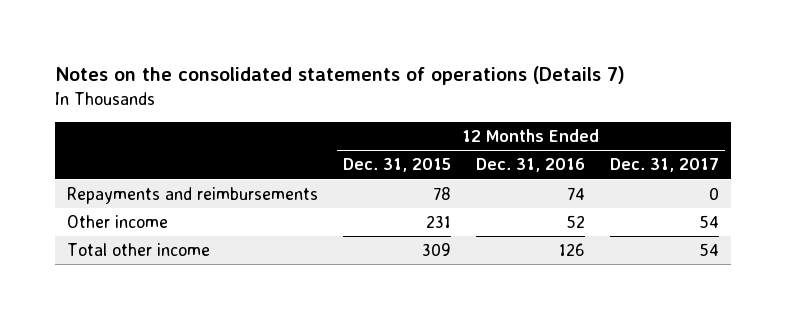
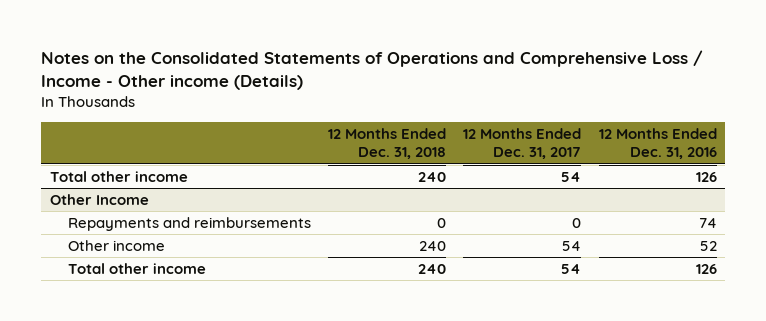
- Notes on the consolidated statements of operations (Details 7)
+ Notes on the Consolidated Statements of Operations and Comprehensive Loss / Income - Other income (Details)
- | 12 Months Ended Dec. 31, 2015 | 12 Months Ended Dec. 31, 2016 | 12 Months Ended Dec. 31, 2017
+ | 12 Months Ended Dec. 31, 2018 | 12 Months Ended Dec. 31, 2017 | 12 Months Ended Dec. 31, 2016
+ Total other income | 240 | 54 | 126
+ Other Income

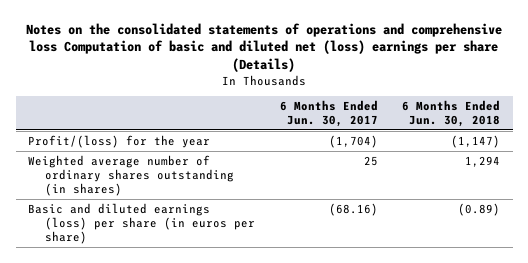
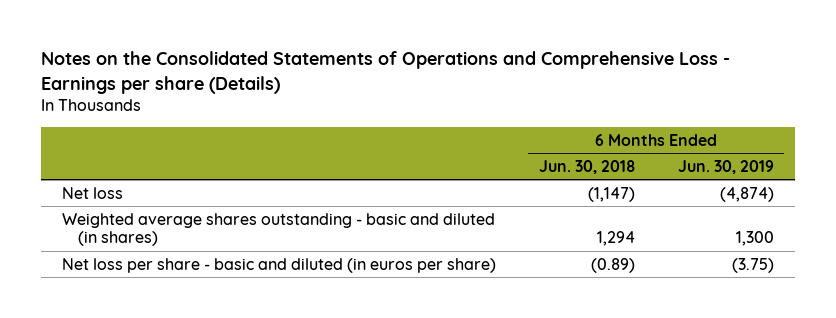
- Notes on the consolidated statements of operations and comprehensive loss Computation of basic and diluted net (loss) earnings per share (Details)
+ Notes on the Consolidated Statements of Operations and Comprehensive Loss - Earnings per share (Details)
- | 6 Months Ended Jun. 30, 2017 | 6 Months Ended Jun. 30, 2018
+ | 6 Months Ended Jun. 30, 2018 | 6 Months Ended Jun. 30, 2019
- Profit/(loss) for the year | (1,704) | (1,147)
- Weighted average number of ordinary shares outstanding (in shares) | 25 | 1,294
- Basic and diluted earnings (loss) per share (in euros per share) | (68.16) | (0.89)
+ Net loss | (1,147) | (4,874)
+ Weighted average shares outstanding - basic and diluted (in shares) | 1,294 | 1,300
+ Net loss per share - basic and diluted (in euros per share) | (0.89) | (3.75)

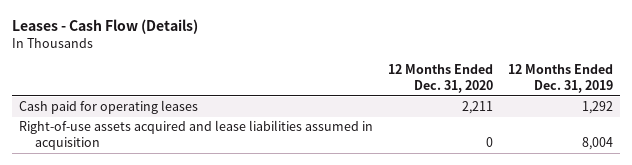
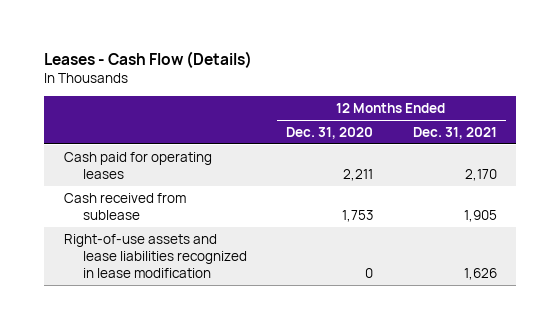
- | 12 Months Ended Dec. 31, 2020 | 12 Months Ended Dec. 31, 2019
+ | 12 Months Ended Dec. 31, 2020 | 12 Months Ended Dec. 31, 2021
- Right-of-use assets acquired and lease liabilities assumed in acquisition | 0 | 8,004
+ Cash received from sublease | 1,753 | 1,905
+ Right-of-use assets and lease liabilities recognized in lease modification | 0 | 1,626

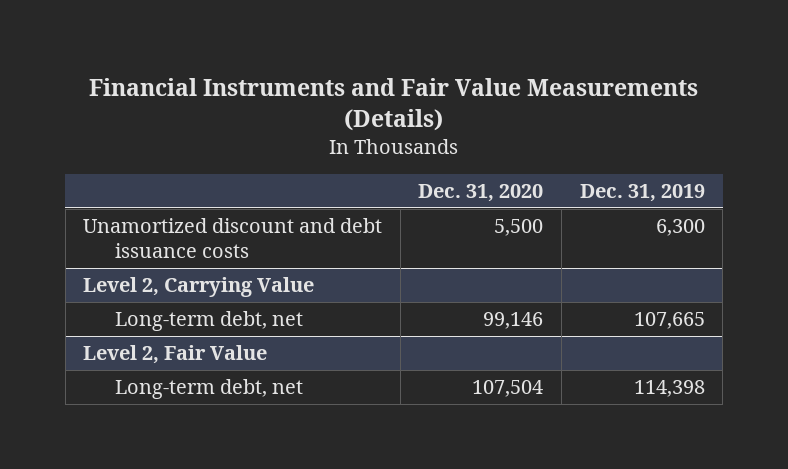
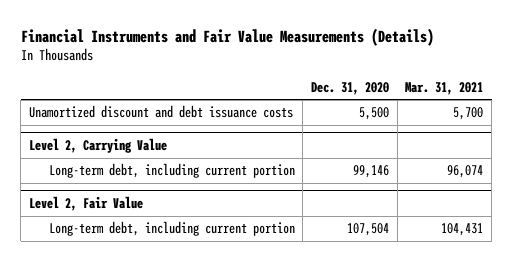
- | Dec. 31, 2020 | Dec. 31, 2019
+ | Dec. 31, 2020 | Mar. 31, 2021
@ Level 2, Carrying Value
- Long-term debt, net | 99,146 | 107,665
+ Long-term debt, including current portion | 99,146 | 96,074
@ Level 2, Fair Value
- Long-term debt, net | 107,504 | 114,398
+ Long-term debt, including current portion | 107,504 | 104,431

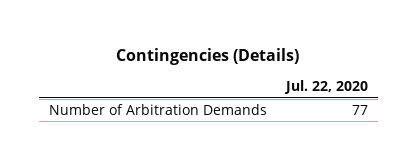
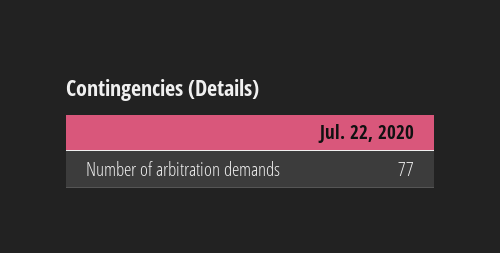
- Number of Arbitration Demands | 77
+ Number of arbitration demands | 77

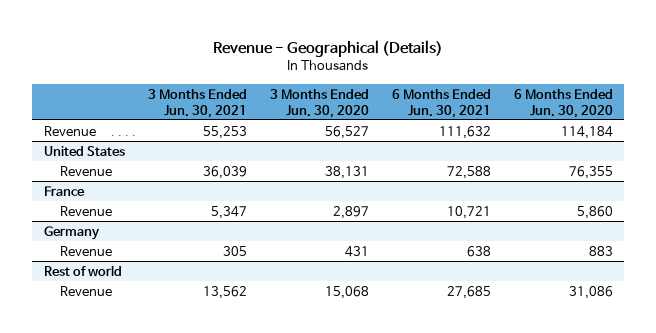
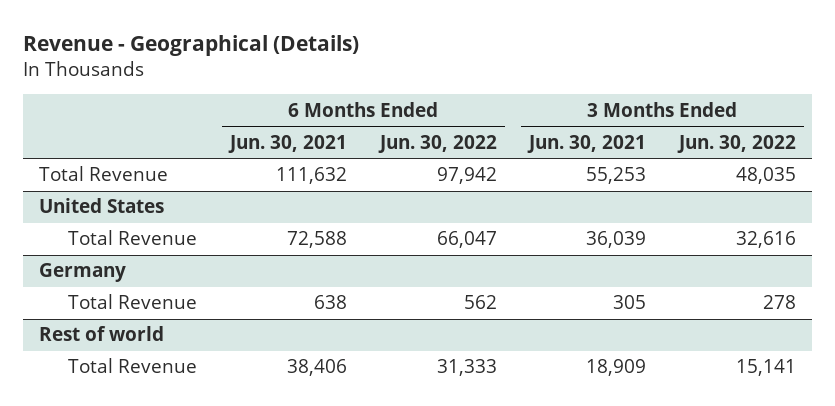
- | 3 Months Ended Jun. 30, 2021 | 3 Months Ended Jun. 30, 2020 | 6 Months Ended Jun. 30, 2021 | 6 Months Ended Jun. 30, 2020
+ | 6 Months Ended Jun. 30, 2021 | 6 Months Ended Jun. 30, 2022 | 3 Months Ended Jun. 30, 2021 | 3 Months Ended Jun. 30, 2022
- Revenue | 55,253 | 56,527 | 111,632 | 114,184
+ Total Revenue | 111,632 | 97,942 | 55,253 | 48,035
@ United States
- Revenue | 36,039 | 38,131 | 72,588 | 76,355
- France
- Revenue | 5,347 | 2,897 | 10,721 | 5,860
@ United States
+ Total Revenue | 72,588 | 66,047 | 36,039 | 32,616
@ Germany
- Revenue | 305 | 431 | 638 | 883
+ Total Revenue | 638 | 562 | 305 | 278
@ Rest of world
- Revenue | 13,562 | 15,068 | 27,685 | 31,086
+ Total Revenue | 38,406 | 31,333 | 18,909 | 15,141

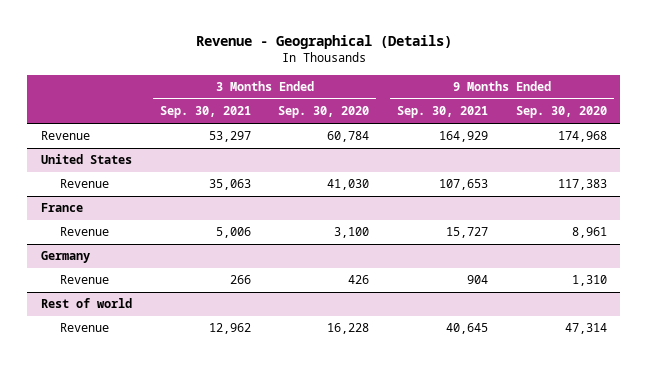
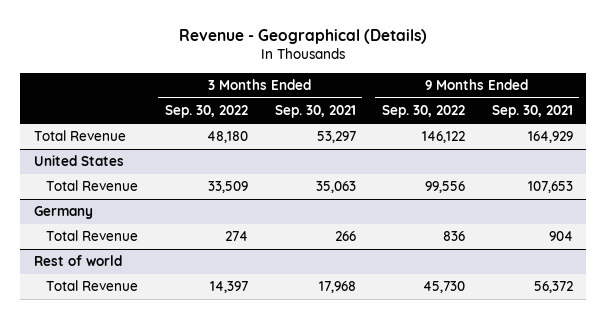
- | 3 Months Ended Sep. 30, 2021 | 3 Months Ended Sep. 30, 2020 | 9 Months Ended Sep. 30, 2021 | 9 Months Ended Sep. 30, 2020
+ | 3 Months Ended Sep. 30, 2022 | 3 Months Ended Sep. 30, 2021 | 9 Months Ended Sep. 30, 2022 | 9 Months Ended Sep. 30, 2021
- Revenue | 53,297 | 60,784 | 164,929 | 174,968
+ Total Revenue | 48,180 | 53,297 | 146,122 | 164,929
@ United States
- Revenue | 35,063 | 41,030 | 107,653 | 117,383
- France
- Revenue | 5,006 | 3,100 | 15,727 | 8,961
@ United States
+ Total Revenue | 33,509 | 35,063 | 99,556 | 107,653
@ Germany
- Revenue | 266 | 426 | 904 | 1,310
+ Total Revenue | 274 | 266 | 836 | 904
@ Rest of world
- Revenue | 12,962 | 16,228 | 40,645 | 47,314
+ Total Revenue | 14,397 | 17,968 | 45,730 | 56,372

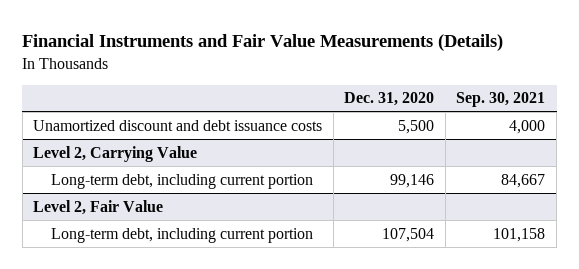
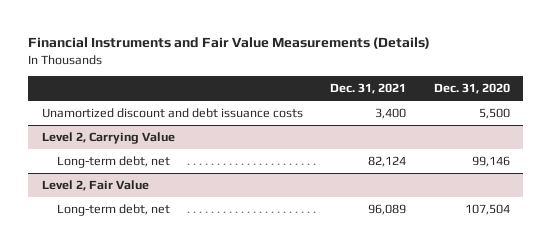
- | Dec. 31, 2020 | Sep. 30, 2021
+ | Dec. 31, 2021 | Dec. 31, 2020
@ Level 2, Carrying Value
- Long-term debt, including current portion | 99,146 | 84,667
+ Long-term debt, net | 82,124 | 99,146
@ Level 2, Fair Value
- Long-term debt, including current portion | 107,504 | 101,158
+ Long-term debt, net | 96,089 | 107,504

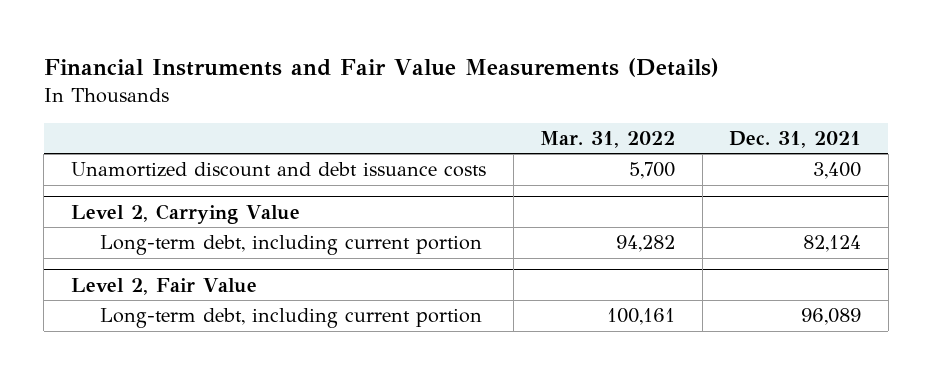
- | Dec. 31, 2021 | Dec. 31, 2020
+ | Mar. 31, 2022 | Dec. 31, 2021
@ Level 2, Carrying Value
- Long-term debt, net | 82,124 | 99,146
+ Long-term debt, including current portion | 94,282 | 82,124
@ Level 2, Fair Value
- Long-term debt, net | 96,089 | 107,504
+ Long-term debt, including current portion | 100,161 | 96,089

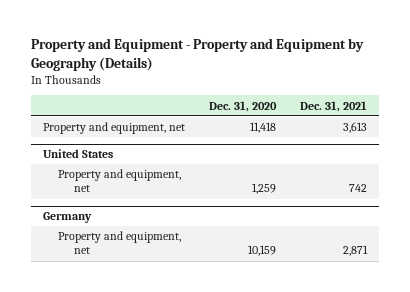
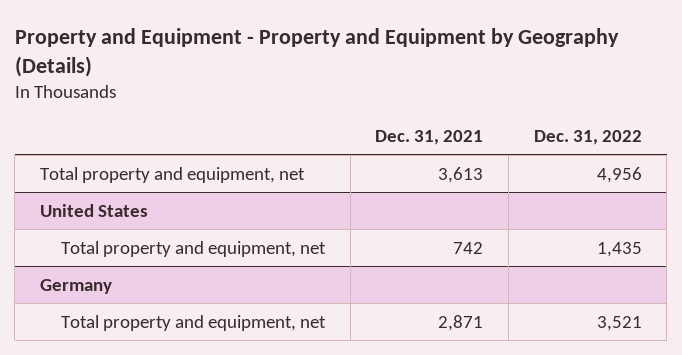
- | Dec. 31, 2020 | Dec. 31, 2021
+ | Dec. 31, 2021 | Dec. 31, 2022
- Property and equipment, net | 11,418 | 3,613
+ Total property and equipment, net | 3,613 | 4,956
@ United States
- Property and equipment, net | 1,259 | 742
+ Total property and equipment, net | 742 | 1,435
@ Germany
- Property and equipment, net | 10,159 | 2,871
+ Total property and equipment, net | 2,871 | 3,521

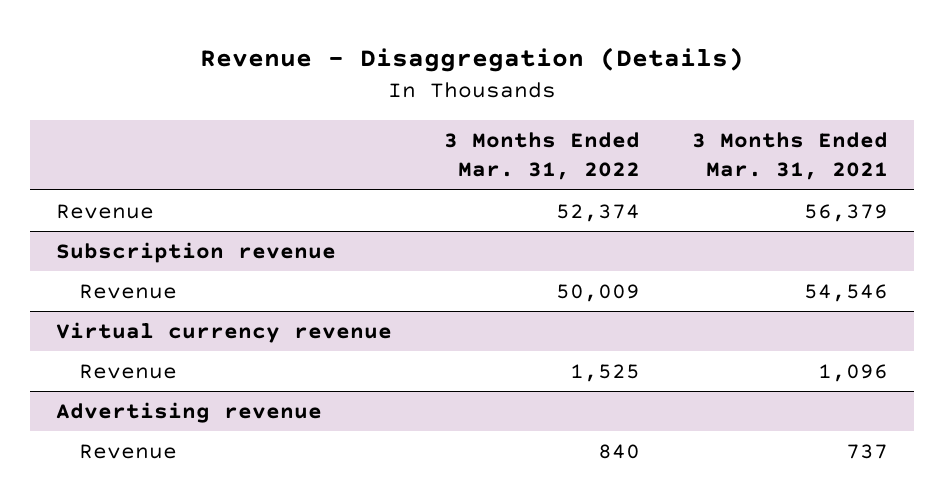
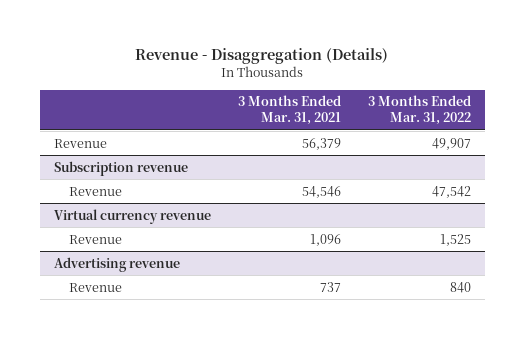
- | 3 Months Ended Mar. 31, 2022 | 3 Months Ended Mar. 31, 2021
+ | 3 Months Ended Mar. 31, 2021 | 3 Months Ended Mar. 31, 2022
- Revenue | 52,374 | 56,379
+ Revenue | 56,379 | 49,907
@ Subscription revenue
- Revenue | 50,009 | 54,546
+ Revenue | 54,546 | 47,542

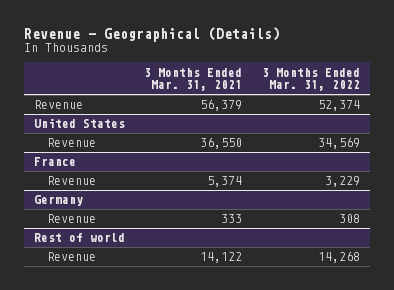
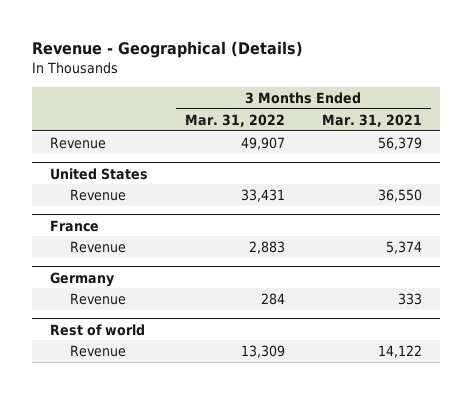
- | 3 Months Ended Mar. 31, 2021 | 3 Months Ended Mar. 31, 2022
+ | 3 Months Ended Mar. 31, 2022 | 3 Months Ended Mar. 31, 2021
- Revenue | 56,379 | 52,374
+ Revenue | 49,907 | 56,379
@ United States
- Revenue | 36,550 | 34,569
+ Revenue | 33,431 | 36,550
@ France
- Revenue | 5,374 | 3,229
+ Revenue | 2,883 | 5,374
@ Germany
- Revenue | 333 | 308
+ Revenue | 284 | 333
@ Rest of world
- Revenue | 14,122 | 14,268
+ Revenue | 13,309 | 14,122

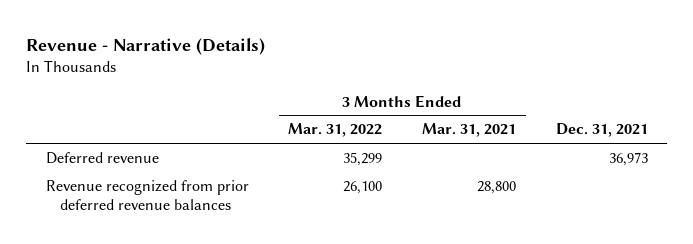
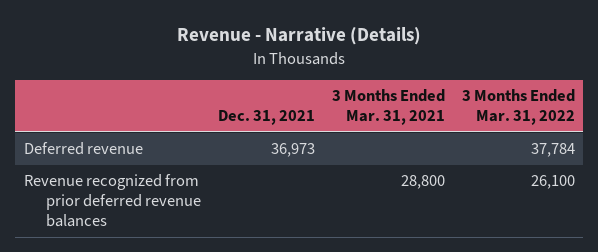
- | 3 Months Ended Mar. 31, 2022 | 3 Months Ended Mar. 31, 2021 | Dec. 31, 2021
+ | Dec. 31, 2021 | 3 Months Ended Mar. 31, 2021 | 3 Months Ended Mar. 31, 2022
- Deferred revenue | 35,299 | | 36,973
+ Deferred revenue | 36,973 | | 37,784

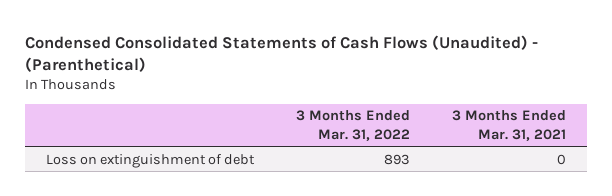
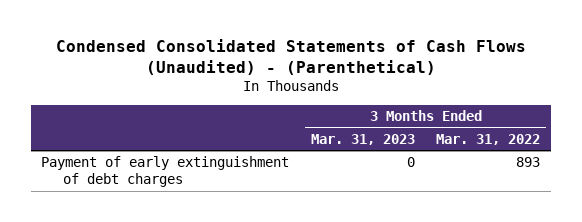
- | 3 Months Ended Mar. 31, 2022 | 3 Months Ended Mar. 31, 2021
+ | 3 Months Ended Mar. 31, 2023 | 3 Months Ended Mar. 31, 2022
- Loss on extinguishment of debt | 893 | 0
+ Payment of early extinguishment of debt charges | 0 | 893

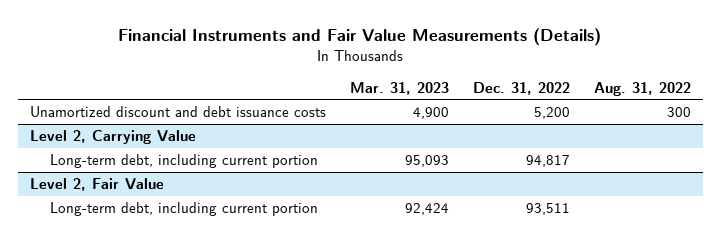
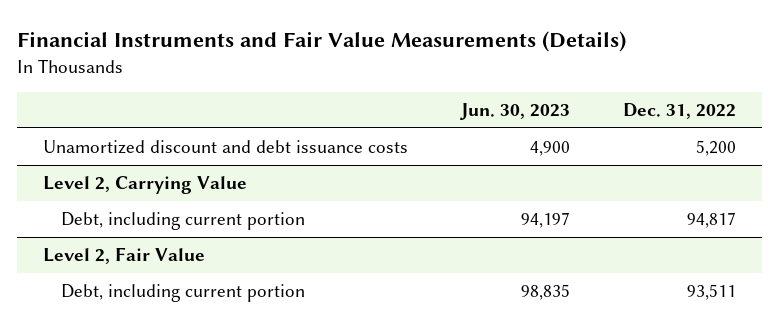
- | Mar. 31, 2023 | Dec. 31, 2022 | Aug. 31, 2022
+ | Jun. 30, 2023 | Dec. 31, 2022
@ Level 2, Carrying Value
- Long-term debt, including current portion | 95,093 | 94,817 |
+ Debt, including current portion | 94,197 | 94,817
@ Level 2, Fair Value
- Long-term debt, including current portion | 92,424 | 93,511 |
+ Debt, including current portion | 98,835 | 93,511

